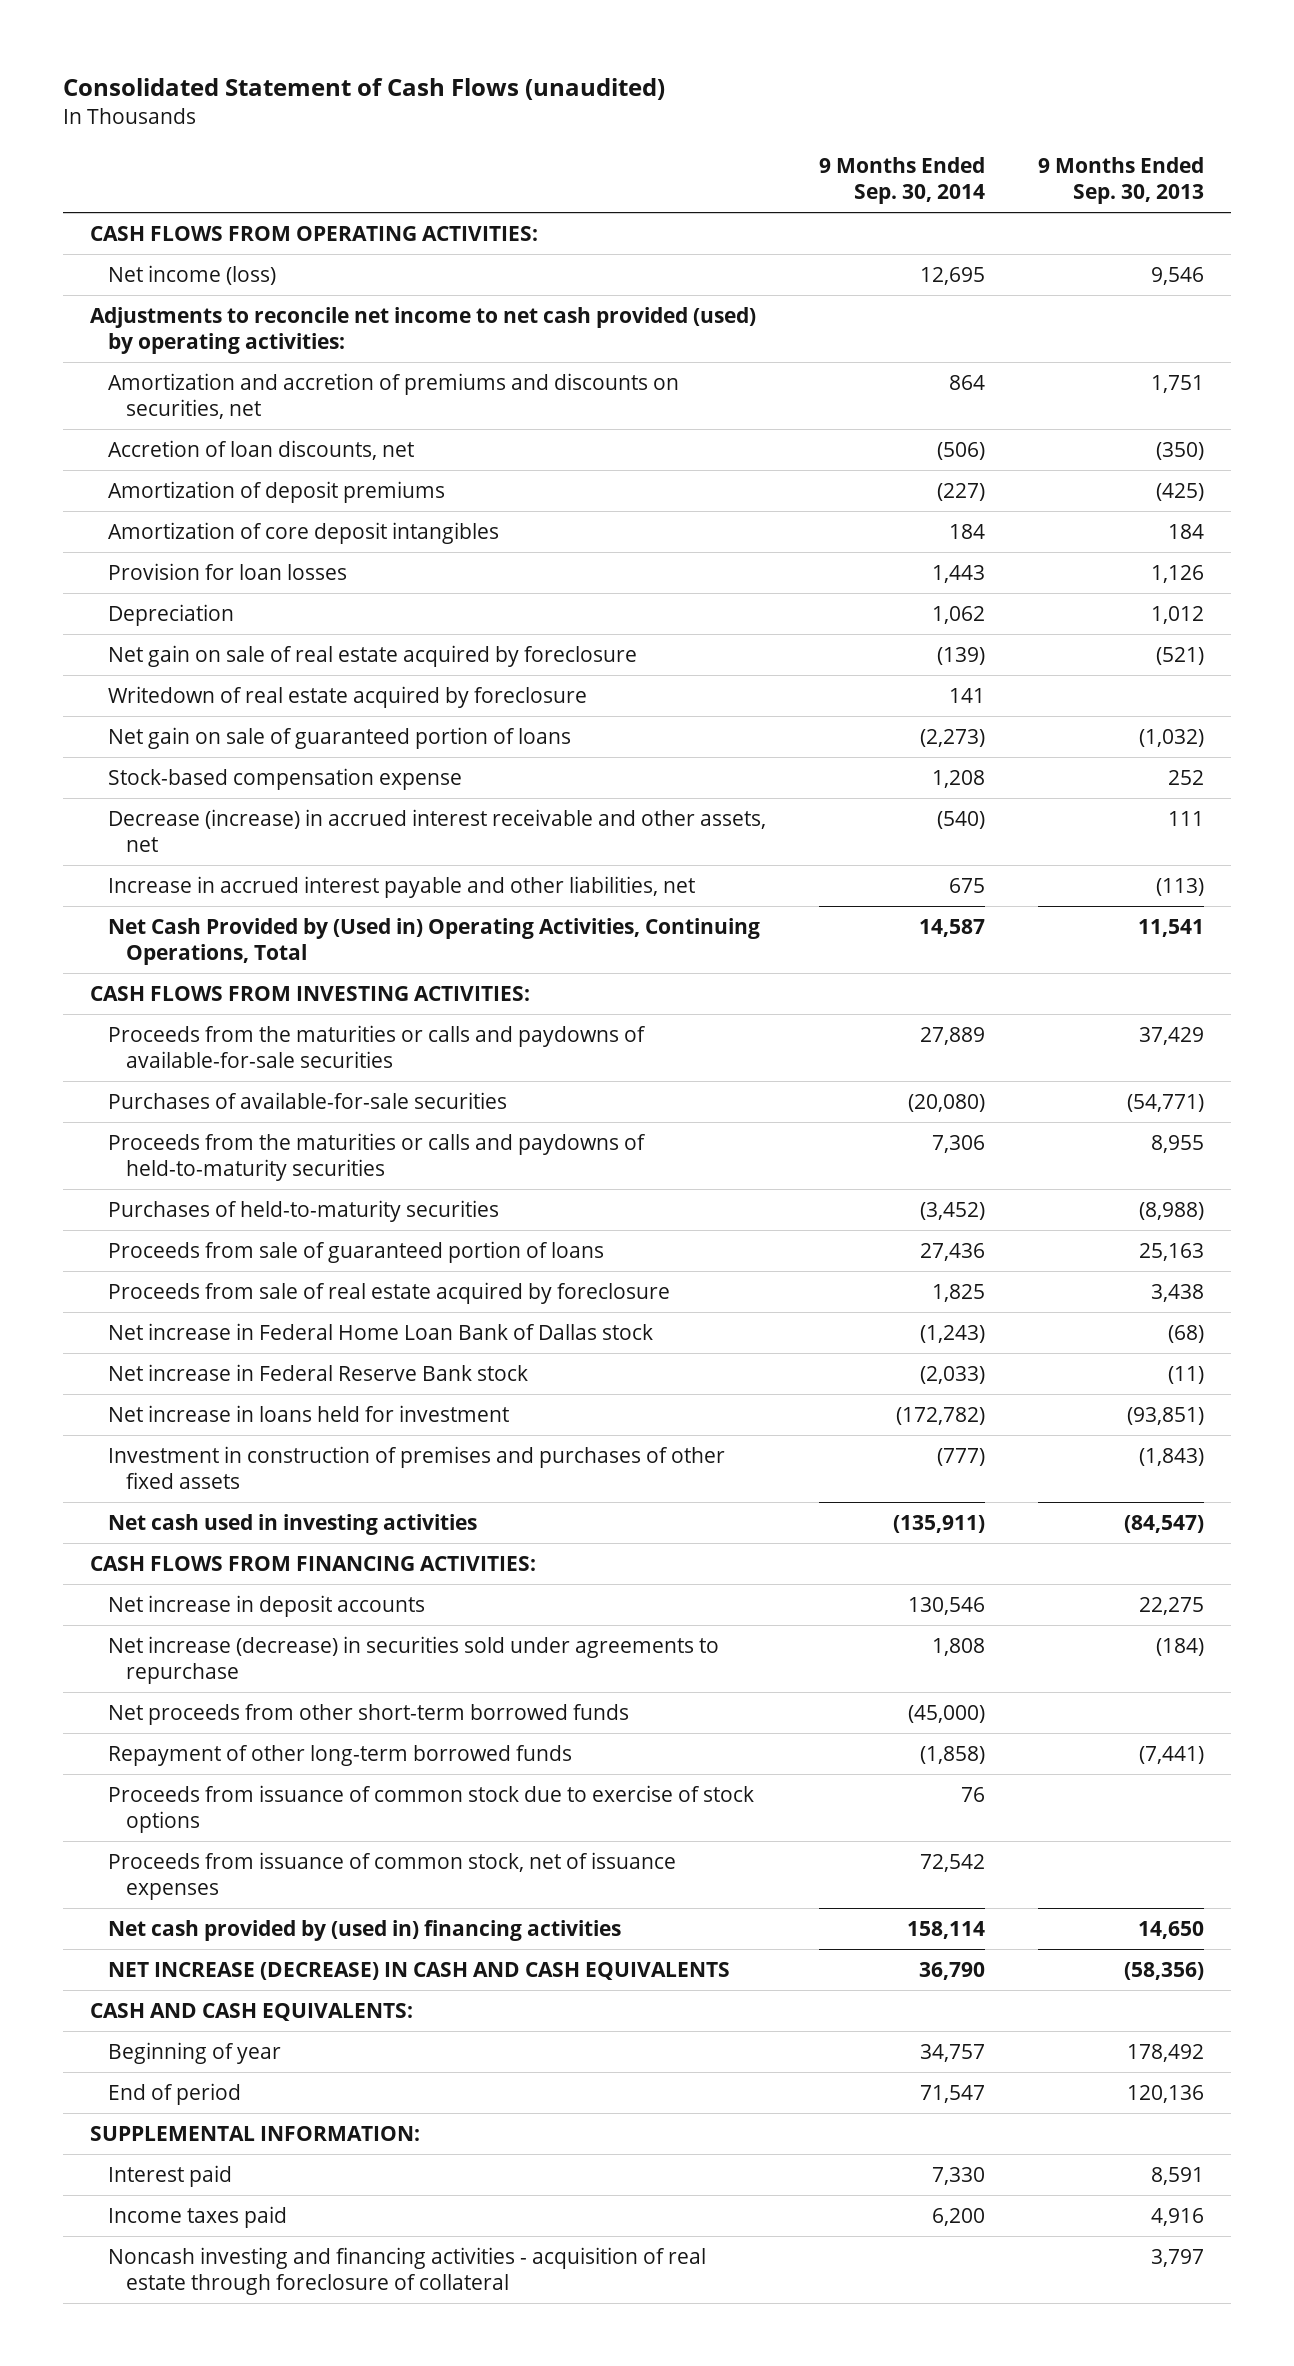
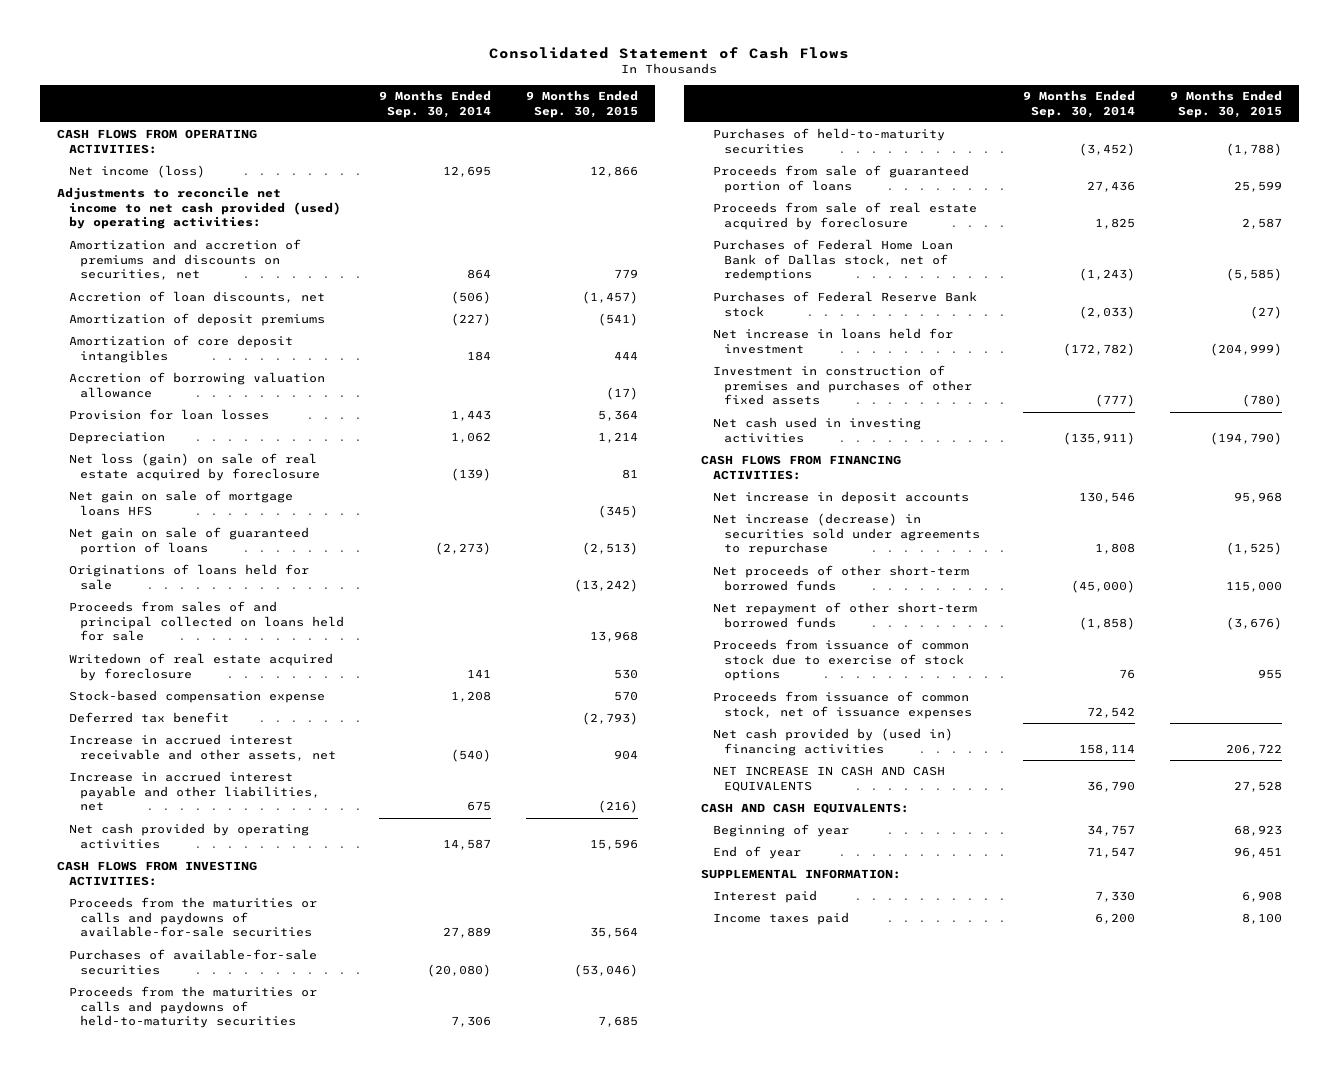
- Consolidated Statement of Cash Flows (unaudited)
+ Consolidated Statement of Cash Flows
- | 9 Months Ended Sep. 30, 2014 | 9 Months Ended Sep. 30, 2013
+ | 9 Months Ended Sep. 30, 2014 | 9 Months Ended Sep. 30, 2015
+ Accretion of borrowing valuation allowance | | (17)
- Net gain on sale of real estate acquired by foreclosure | (139) | (521)
+ Net loss (gain) on sale of real estate acquired by foreclosure | (139) | 81
+ Net gain on sale of mortgage loans HFS | | (345)
+ Originations of loans held for sale | | (13,242)
+ Proceeds from sales of and principal collected on loans held for sale | | 13,968
moved down: Writedown of real estate acquired by foreclosure | 141 | 530
- Decrease (increase) in accrued interest receivable and other assets, net | (540) | 111
+ Deferred tax benefit | | (2,793)
+ Increase in accrued interest receivable and other assets, net | (540) | 904
- Net Cash Provided by (Used in) Operating Activities, Continuing Operations, Total | 14,587 | 11,541
+ Net cash provided by operating activities | 14,587 | 15,596
- Net increase in Federal Home Loan Bank of Dallas stock | (1,243) | (68)
- Net increase in Federal Reserve Bank stock | (2,033) | (11)
+ Purchases of Federal Home Loan Bank of Dallas stock, net of redemptions | (1,243) | (5,585)
+ Purchases of Federal Reserve Bank stock | (2,033) | (27)
- Net proceeds from other short-term borrowed funds | (45,000) |
- Repayment of other long-term borrowed funds | (1,858) | (7,441)
+ Net proceeds of other short-term borrowed funds | (45,000) | 115,000
+ Net repayment of other short-term borrowed funds | (1,858) | (3,676)
- NET INCREASE (DECREASE) IN CASH AND CASH EQUIVALENTS | 36,790 | (58,356)
+ NET INCREASE IN CASH AND CASH EQUIVALENTS | 36,790 | 27,528
- End of period | 71,547 | 120,136
+ End of year | 71,547 | 96,451
- Noncash investing and financing activities - acquisition of real estate through foreclosure of collateral | | 3,797

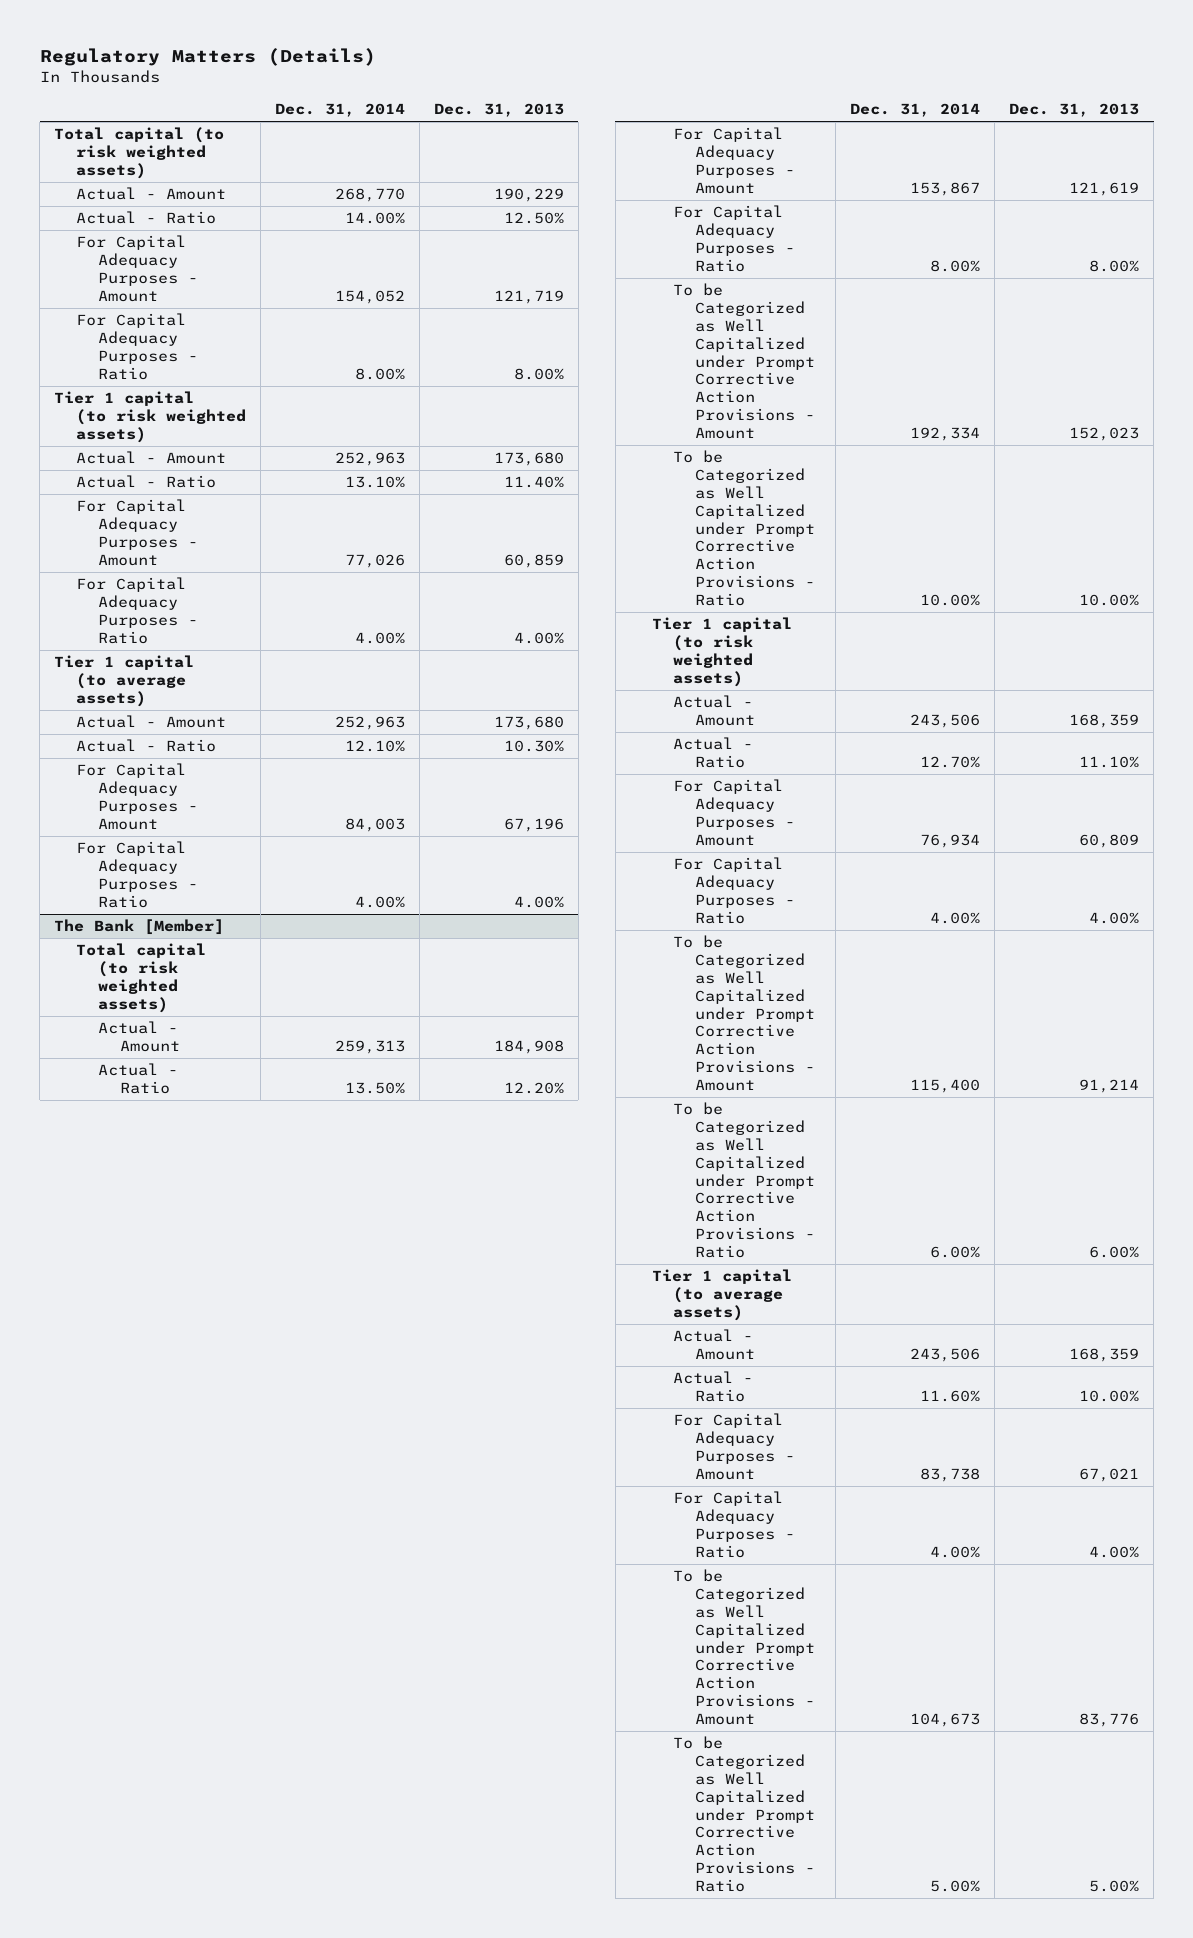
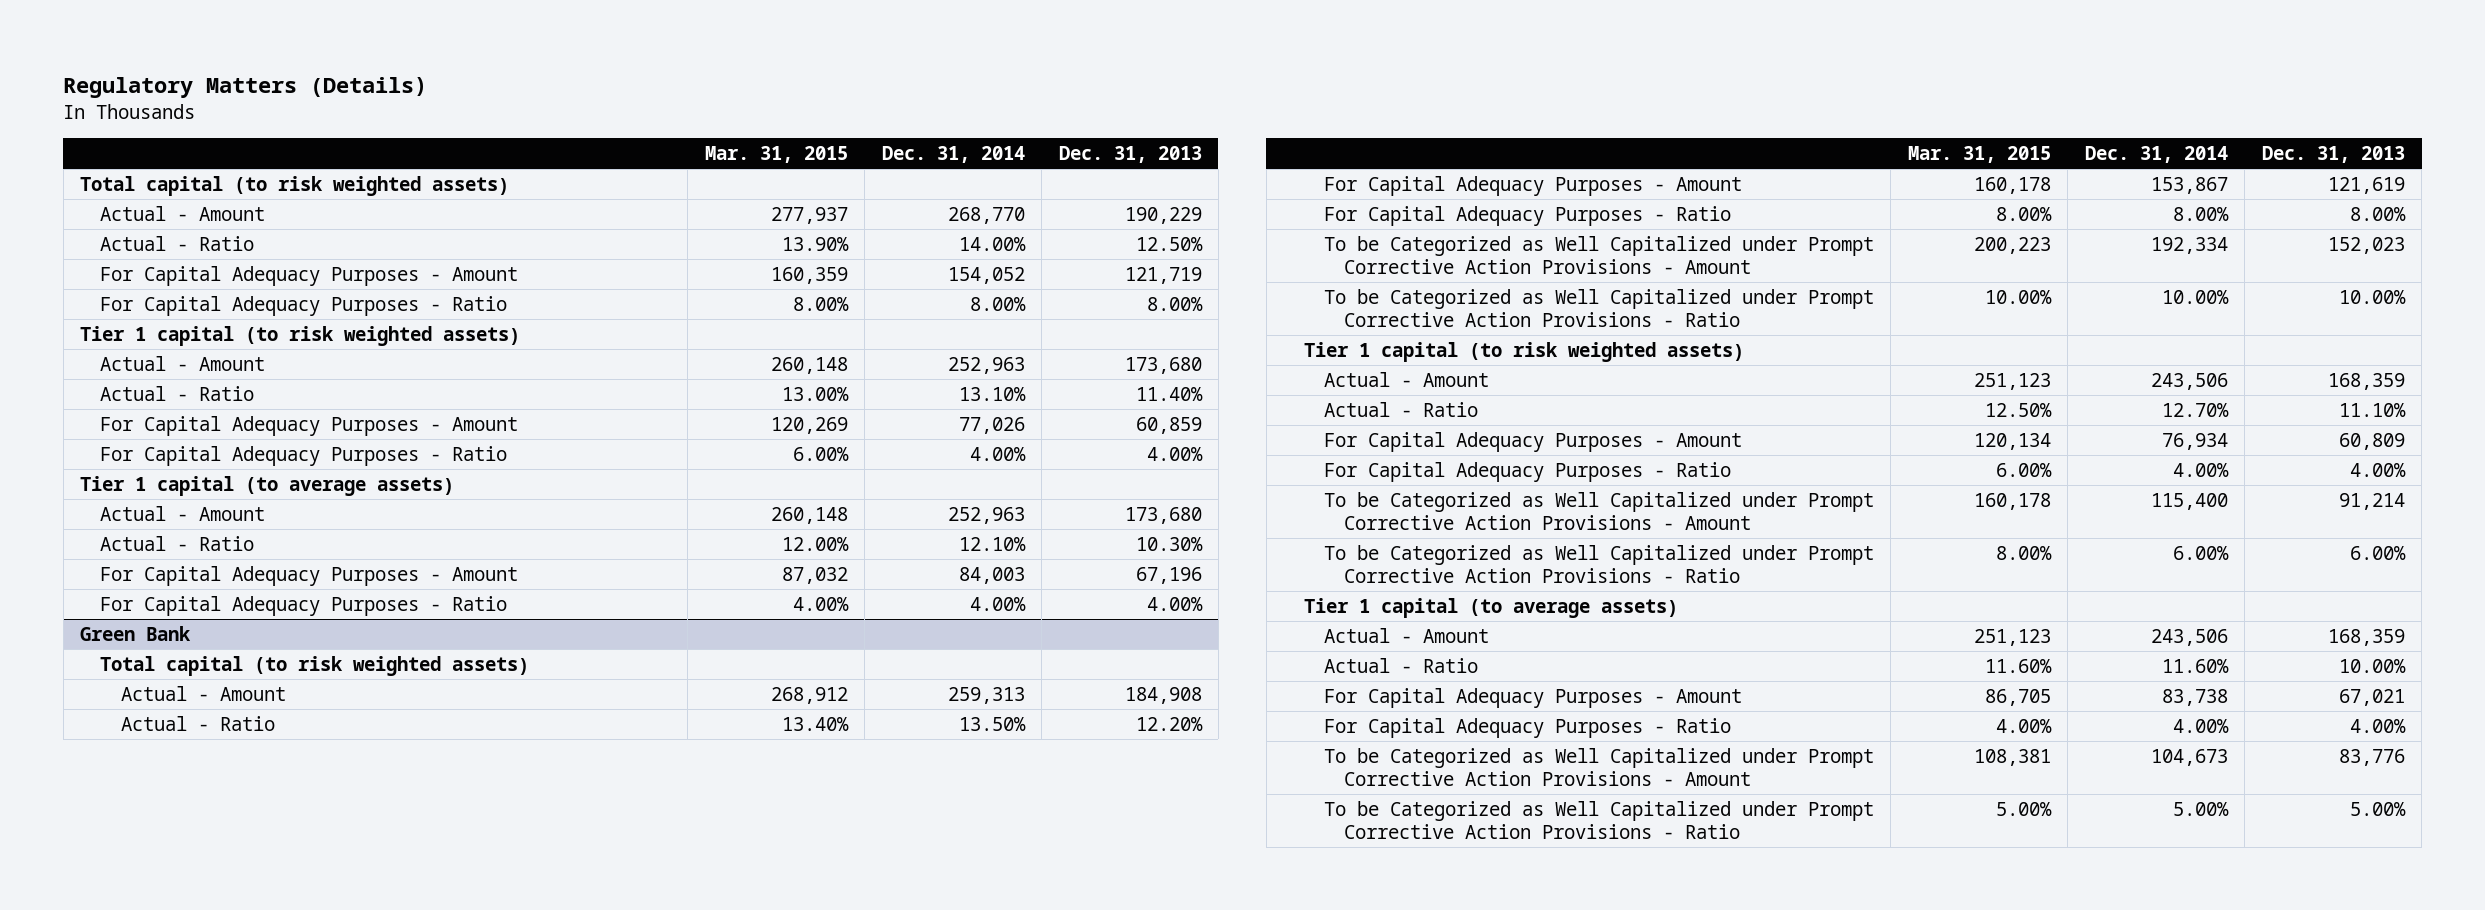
- | Dec. 31, 2014 | Dec. 31, 2013
+ | Mar. 31, 2015 | Dec. 31, 2014 | Dec. 31, 2013
- The Bank [Member]
+ Green Bank

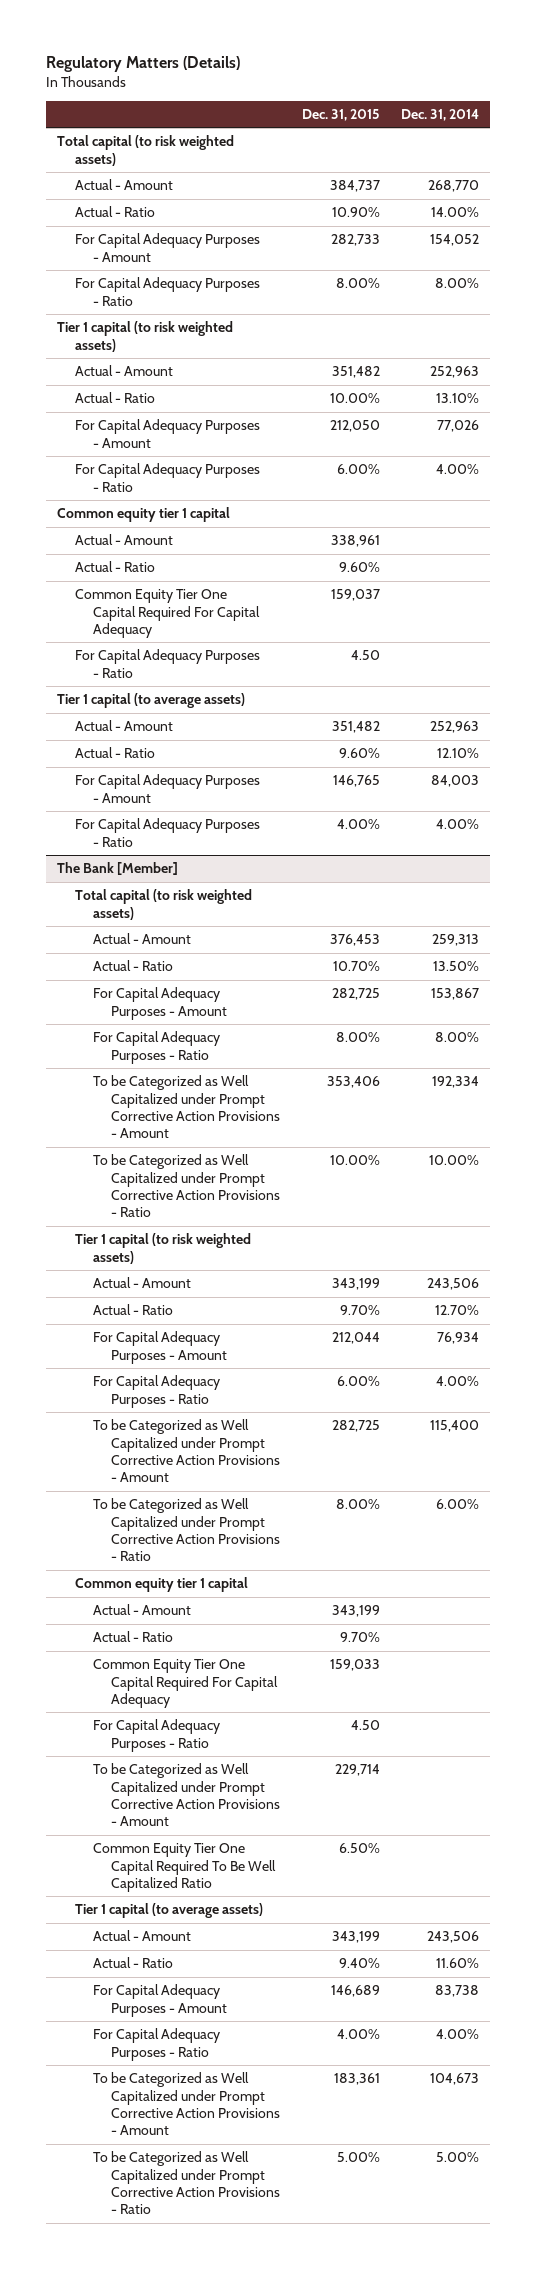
- | Mar. 31, 2015 | Dec. 31, 2014 | Dec. 31, 2013
+ | Dec. 31, 2015 | Dec. 31, 2014
+ Common equity tier 1 capital
+ Actual - Amount | 338,961 |
+ Actual - Ratio | 9.60% |
+ Common Equity Tier One Capital Required For Capital Adequacy | 159,037 |
+ For Capital Adequacy Purposes - Ratio | 4.50 |
- Green Bank
+ The Bank [Member]
+ Common equity tier 1 capital
+ Actual - Amount | 343,199 |
+ Actual - Ratio | 9.70% |
+ Common Equity Tier One Capital Required For Capital Adequacy | 159,033 |
+ For Capital Adequacy Purposes - Ratio | 4.50 |
+ To be Categorized as Well Capitalized under Prompt Corrective Action Provisions - Amount | 229,714 |
+ Common Equity Tier One Capital Required To Be Well Capitalized Ratio | 6.50% |

